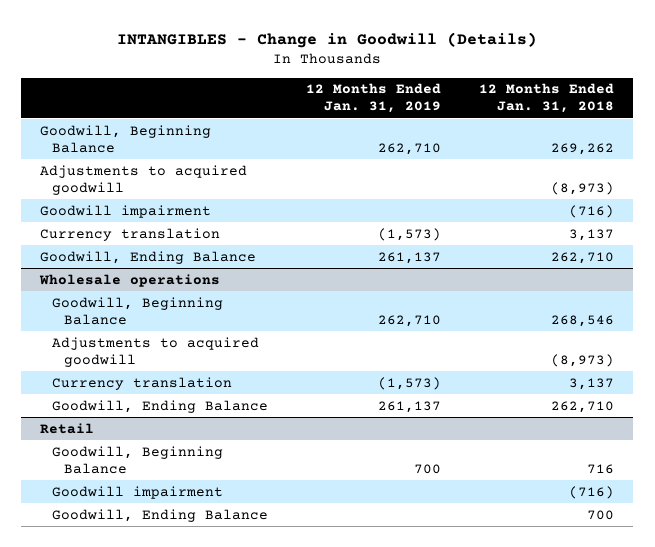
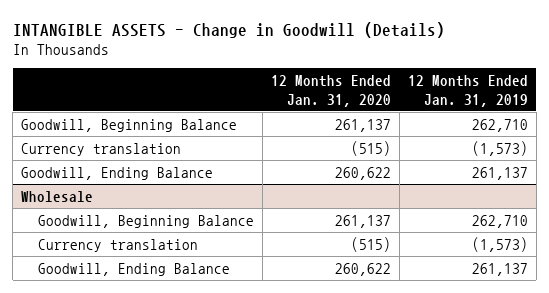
- INTANGIBLES - Change in Goodwill (Details)
+ INTANGIBLE ASSETS - Change in Goodwill (Details)
- | 12 Months Ended Jan. 31, 2019 | 12 Months Ended Jan. 31, 2018
+ | 12 Months Ended Jan. 31, 2020 | 12 Months Ended Jan. 31, 2019
- Adjustments to acquired goodwill | | (8,973)
- Goodwill impairment | | (716)
- Wholesale operations
+ Wholesale
- Adjustments to acquired goodwill | | (8,973)
- Retail
- Goodwill, Beginning Balance | 700 | 716
- Goodwill impairment | | (716)
- Goodwill, Ending Balance | | 700

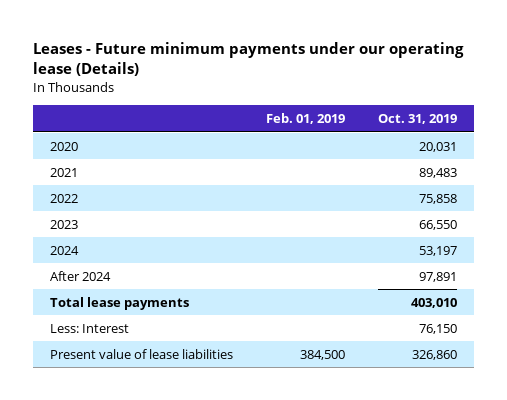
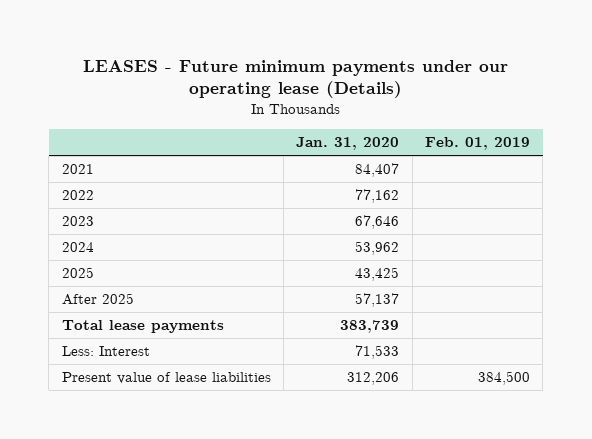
- Leases - Future minimum payments under our operating lease (Details)
+ LEASES - Future minimum payments under our operating lease (Details)
- | Feb. 01, 2019 | Oct. 31, 2019
+ | Jan. 31, 2020 | Feb. 01, 2019
- 2020 | | 20,031
- After 2024 | | 97,891
+ 2025 | 43,425 |
+ After 2025 | 57,137 |

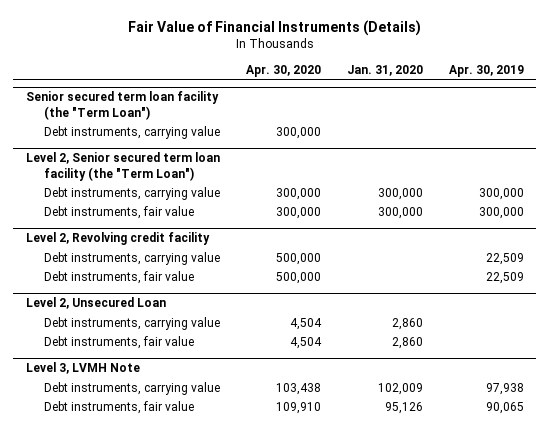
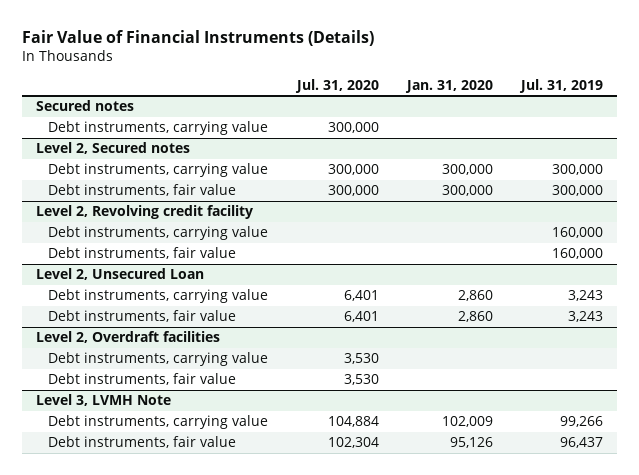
- | Apr. 30, 2020 | Jan. 31, 2020 | Apr. 30, 2019
+ | Jul. 31, 2020 | Jan. 31, 2020 | Jul. 31, 2019
- Senior secured term loan facility (the "Term Loan")
+ Secured notes
- Level 2, Senior secured term loan facility (the "Term Loan")
+ Level 2, Secured notes
+ Level 2, Overdraft facilities
+ Debt instruments, carrying value | 3,530 | |
+ Debt instruments, fair value | 3,530 | |

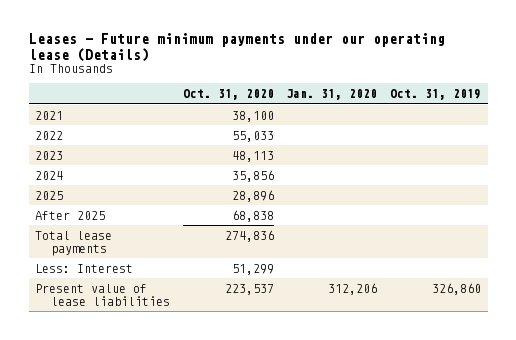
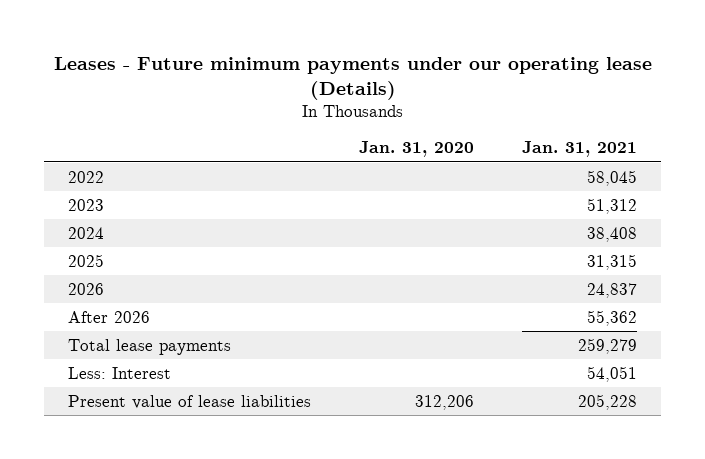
- | Oct. 31, 2020 | Jan. 31, 2020 | Oct. 31, 2019
+ | Jan. 31, 2020 | Jan. 31, 2021
- 2021 | 38,100 | |
- After 2025 | 68,838 | |
+ 2026 | | 24,837
+ After 2026 | | 55,362

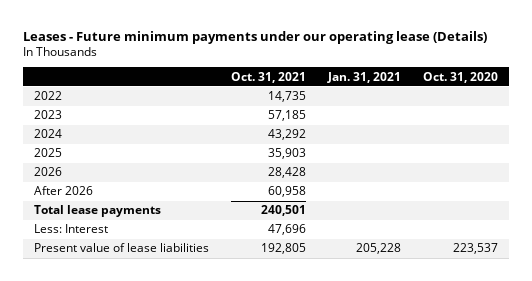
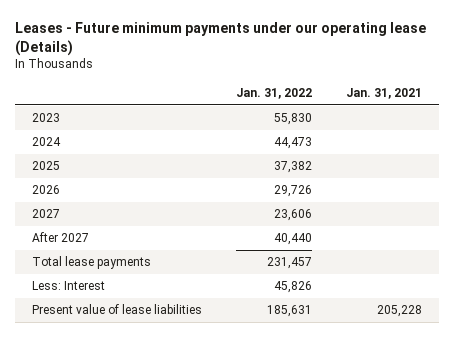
- | Oct. 31, 2021 | Jan. 31, 2021 | Oct. 31, 2020
+ | Jan. 31, 2022 | Jan. 31, 2021
- 2022 | 14,735 | |
- After 2026 | 60,958 | |
+ 2027 | 23,606 |
+ After 2027 | 40,440 |

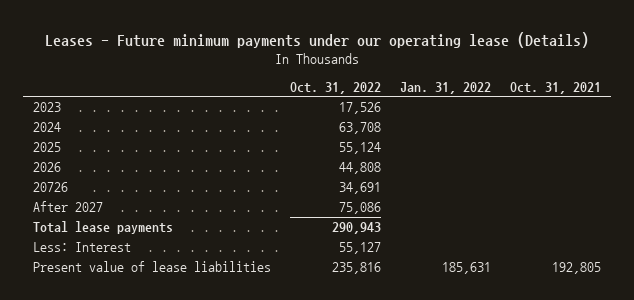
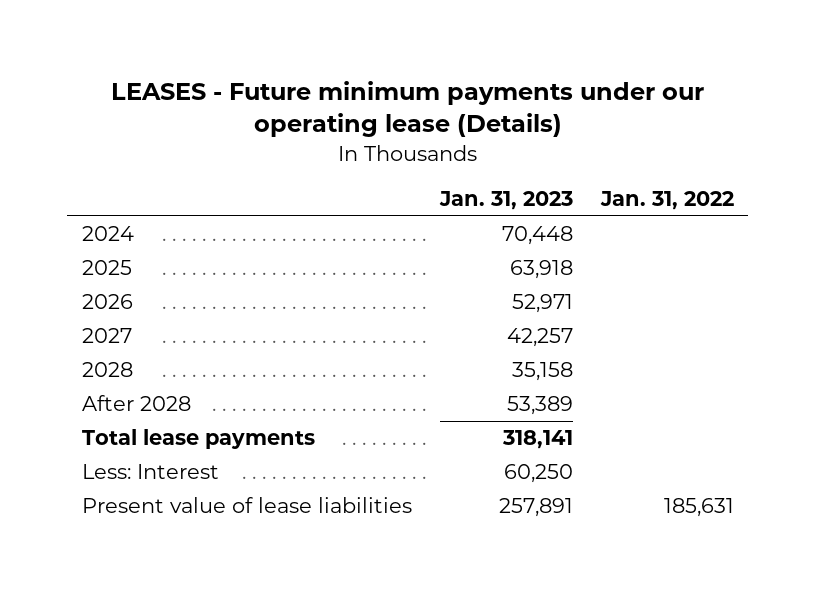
- Leases - Future minimum payments under our operating lease (Details)
+ LEASES - Future minimum payments under our operating lease (Details)
- | Oct. 31, 2022 | Jan. 31, 2022 | Oct. 31, 2021
+ | Jan. 31, 2023 | Jan. 31, 2022
- 2023 | 17,526 | |
- 20726 | 34,691 | |
- After 2027 | 75,086 | |
+ 2027 | 42,257 |
+ 2028 | 35,158 |
+ After 2028 | 53,389 |

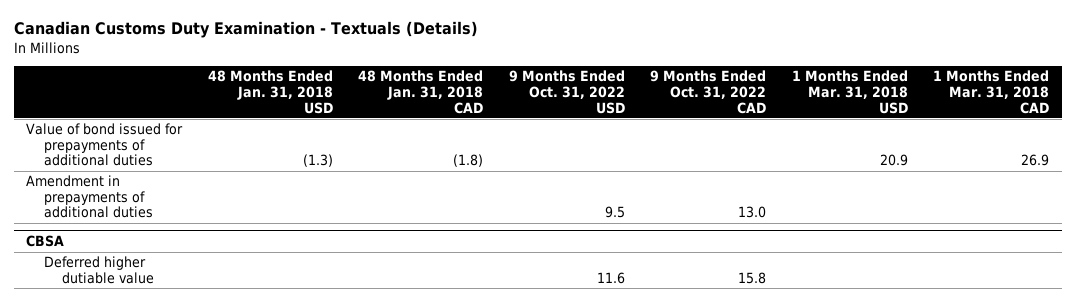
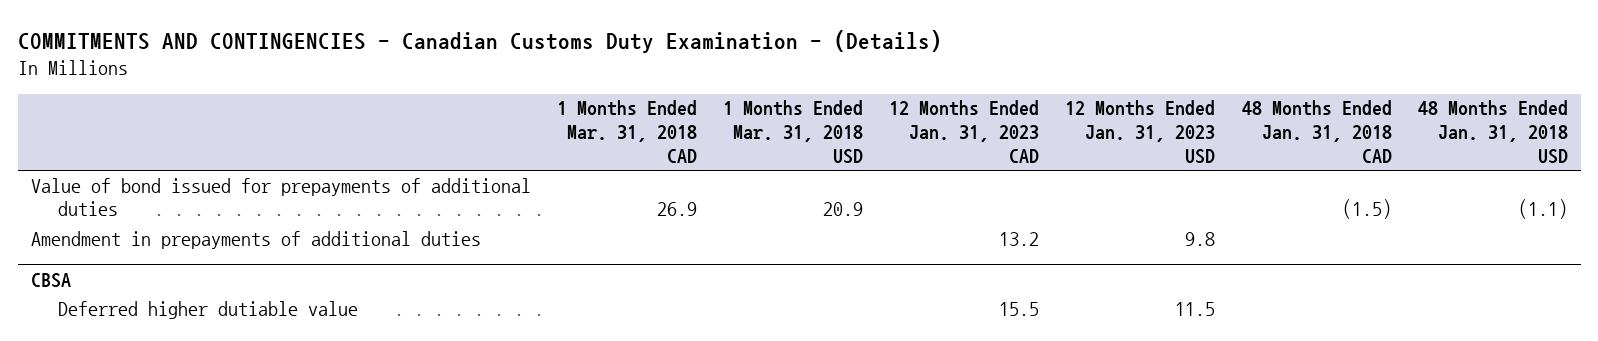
- Canadian Customs Duty Examination - Textuals (Details)
+ COMMITMENTS AND CONTINGENCIES - Canadian Customs Duty Examination - (Details)
- | 48 Months Ended Jan. 31, 2018 USD | 48 Months Ended Jan. 31, 2018 CAD | 9 Months Ended Oct. 31, 2022 USD | 9 Months Ended Oct. 31, 2022 CAD | 1 Months Ended Mar. 31, 2018 USD | 1 Months Ended Mar. 31, 2018 CAD
+ | 1 Months Ended Mar. 31, 2018 CAD | 1 Months Ended Mar. 31, 2018 USD | 12 Months Ended Jan. 31, 2023 CAD | 12 Months Ended Jan. 31, 2023 USD | 48 Months Ended Jan. 31, 2018 CAD | 48 Months Ended Jan. 31, 2018 USD
- Value of bond issued for prepayments of additional duties | (1.3) | (1.8) | | | 20.9 | 26.9
+ Value of bond issued for prepayments of additional duties | 26.9 | 20.9 | | | (1.5) | (1.1)

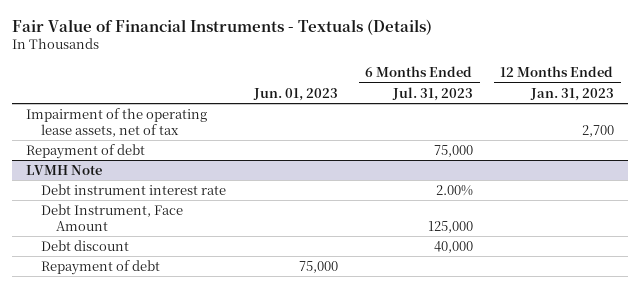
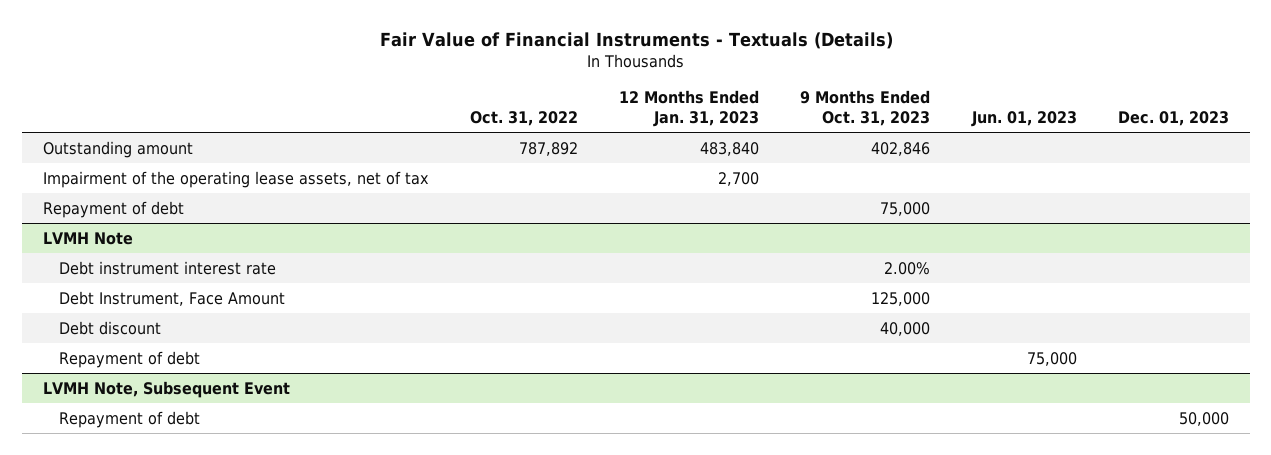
- | Jun. 01, 2023 | 6 Months Ended Jul. 31, 2023 | 12 Months Ended Jan. 31, 2023
+ | Oct. 31, 2022 | 12 Months Ended Jan. 31, 2023 | 9 Months Ended Oct. 31, 2023 | Jun. 01, 2023 | Dec. 01, 2023
+ Outstanding amount | 787,892 | 483,840 | 402,846 | |
+ LVMH Note, Subsequent Event
+ Repayment of debt | | | | | 50,000

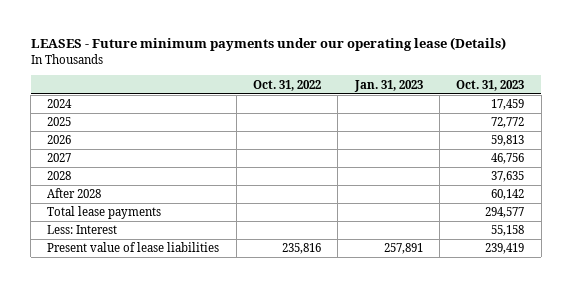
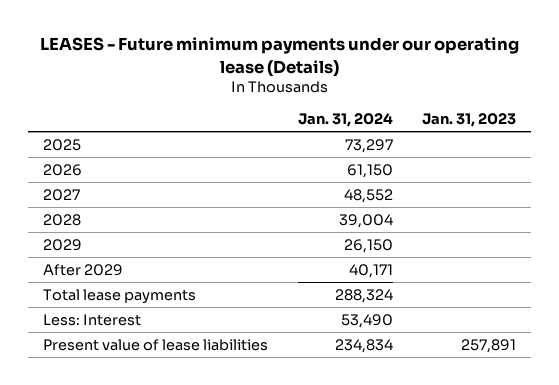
- | Oct. 31, 2022 | Jan. 31, 2023 | Oct. 31, 2023
+ | Jan. 31, 2024 | Jan. 31, 2023
- 2024 | | | 17,459
- After 2028 | | | 60,142
+ 2029 | 26,150 |
+ After 2029 | 40,171 |

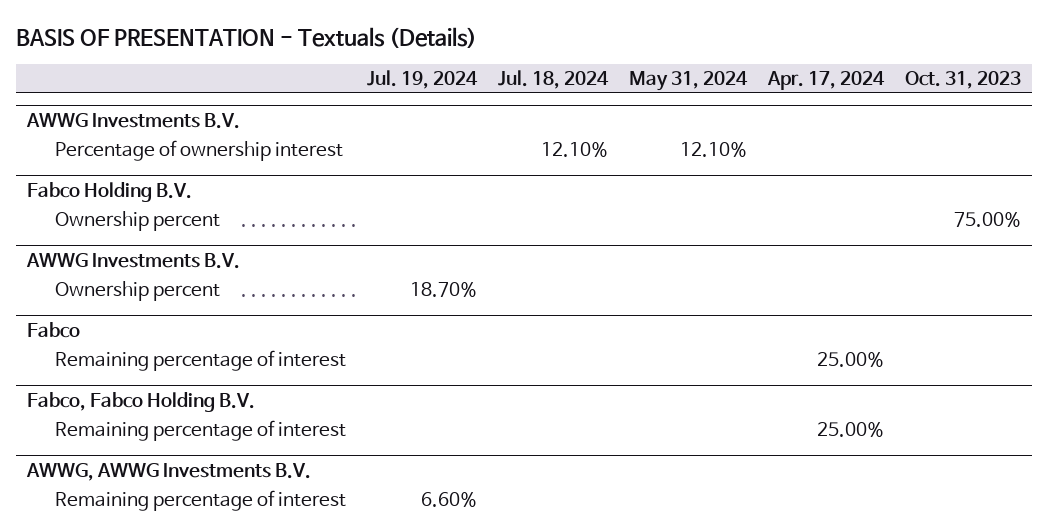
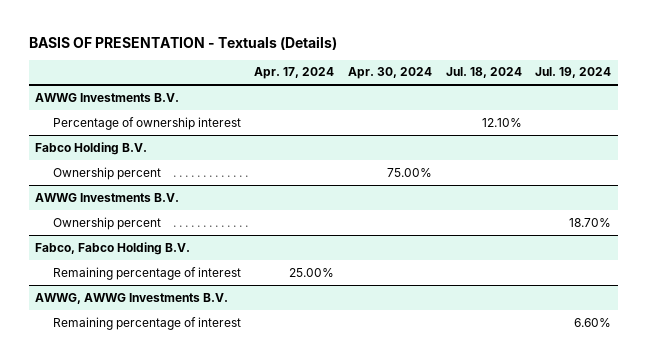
- | Jul. 19, 2024 | Jul. 18, 2024 | May 31, 2024 | Apr. 17, 2024 | Oct. 31, 2023
+ | Apr. 17, 2024 | Apr. 30, 2024 | Jul. 18, 2024 | Jul. 19, 2024
- Fabco
- Remaining percentage of interest | | | | 25.00% |

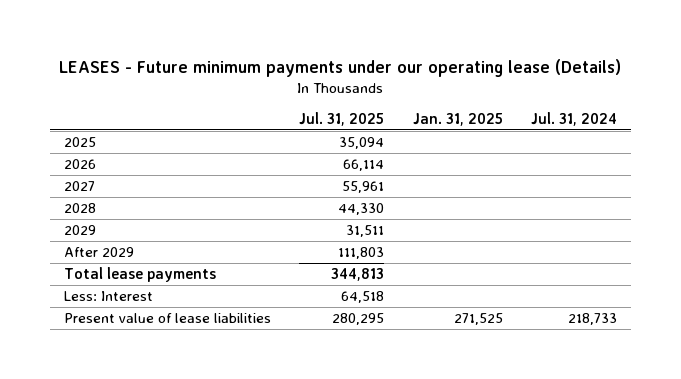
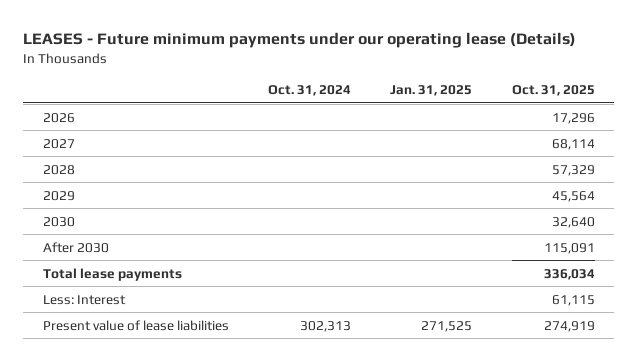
- | Jul. 31, 2025 | Jan. 31, 2025 | Jul. 31, 2024
+ | Oct. 31, 2024 | Jan. 31, 2025 | Oct. 31, 2025
- 2025 | 35,094 | |
- After 2029 | 111,803 | |
+ 2030 | | | 32,640
+ After 2030 | | | 115,091

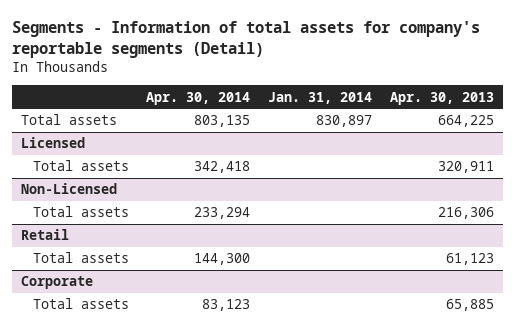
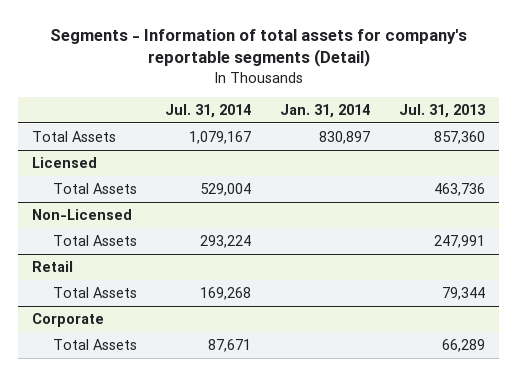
- | Apr. 30, 2014 | Jan. 31, 2014 | Apr. 30, 2013
+ | Jul. 31, 2014 | Jan. 31, 2014 | Jul. 31, 2013
- Total assets | 803,135 | 830,897 | 664,225
+ Total Assets | 1,079,167 | 830,897 | 857,360
@ Licensed
- Total assets | 342,418 | | 320,911
+ Total Assets | 529,004 | | 463,736
@ Non-Licensed
- Total assets | 233,294 | | 216,306
+ Total Assets | 293,224 | | 247,991
@ Retail
- Total assets | 144,300 | | 61,123
+ Total Assets | 169,268 | | 79,344
@ Corporate
- Total assets | 83,123 | | 65,885
+ Total Assets | 87,671 | | 66,289

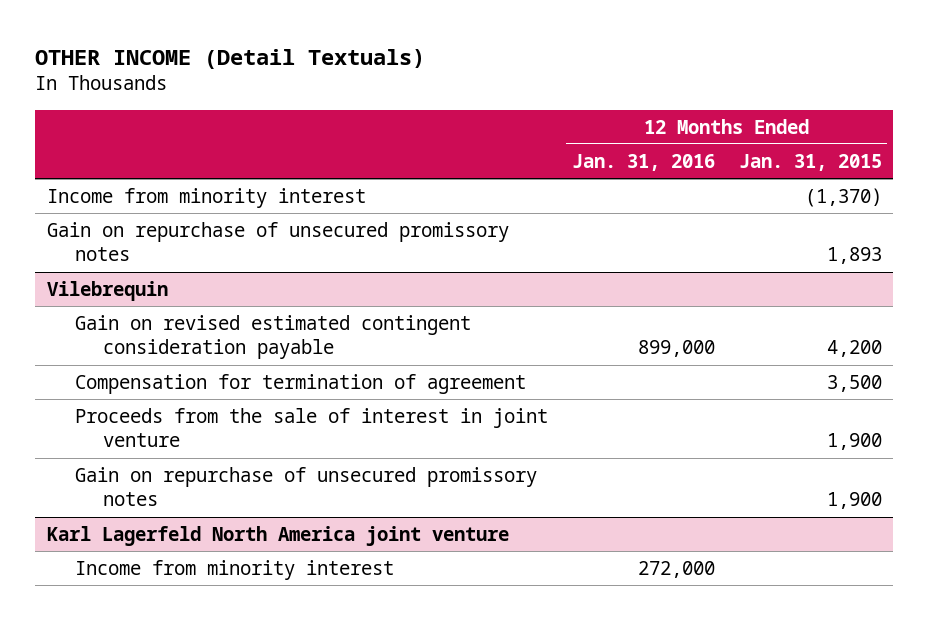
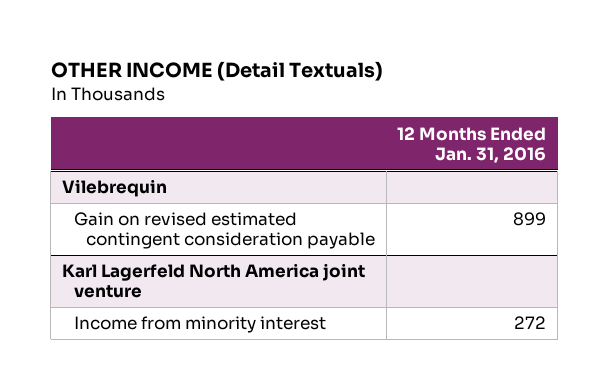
- | 12 Months Ended Jan. 31, 2016 | 12 Months Ended Jan. 31, 2015
+ | 12 Months Ended Jan. 31, 2016
- Income from minority interest | | (1,370)
- Gain on repurchase of unsecured promissory notes | | 1,893
@ Vilebrequin
- Gain on revised estimated contingent consideration payable | 899,000 | 4,200
- Compensation for termination of agreement | | 3,500
- Proceeds from the sale of interest in joint venture | | 1,900
- Gain on repurchase of unsecured promissory notes | | 1,900
+ Gain on revised estimated contingent consideration payable | 899
@ Karl Lagerfeld North America joint venture
- Income from minority interest | 272,000 |
+ Income from minority interest | 272

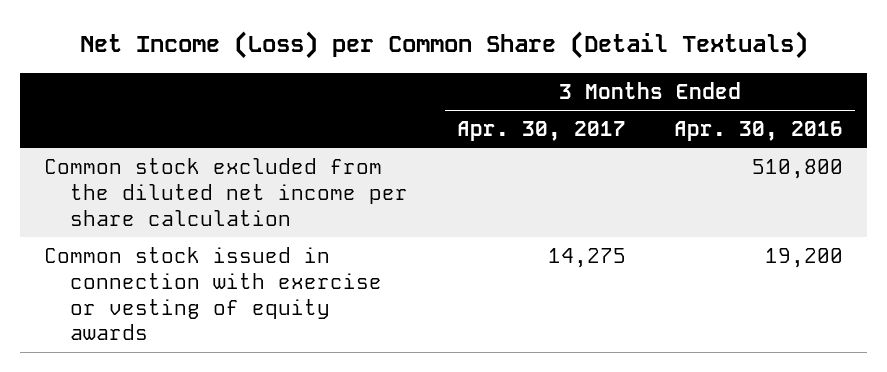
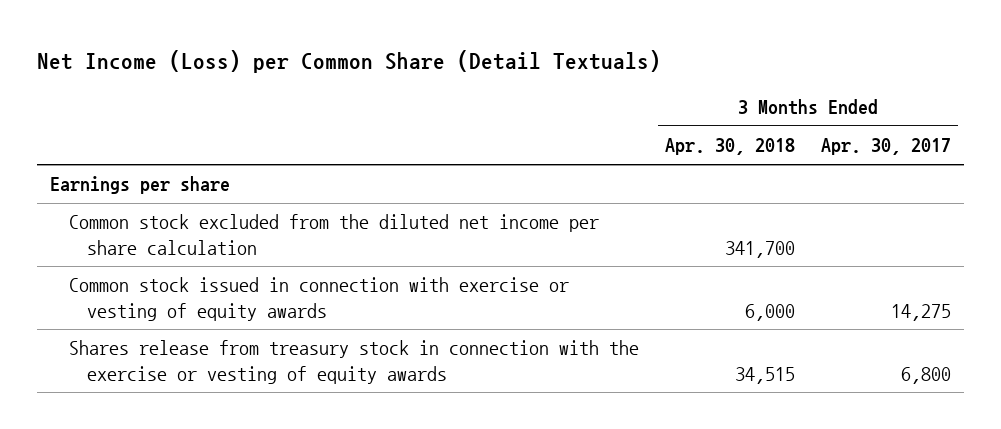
- | 3 Months Ended Apr. 30, 2017 | 3 Months Ended Apr. 30, 2016
+ | 3 Months Ended Apr. 30, 2018 | 3 Months Ended Apr. 30, 2017
+ Earnings per share
+ Shares release from treasury stock in connection with the exercise or vesting of equity awards | 34,515 | 6,800

